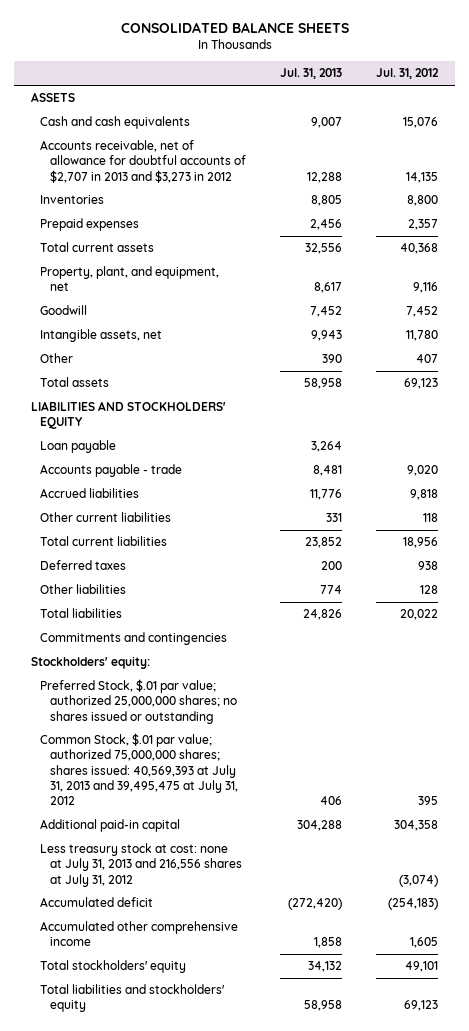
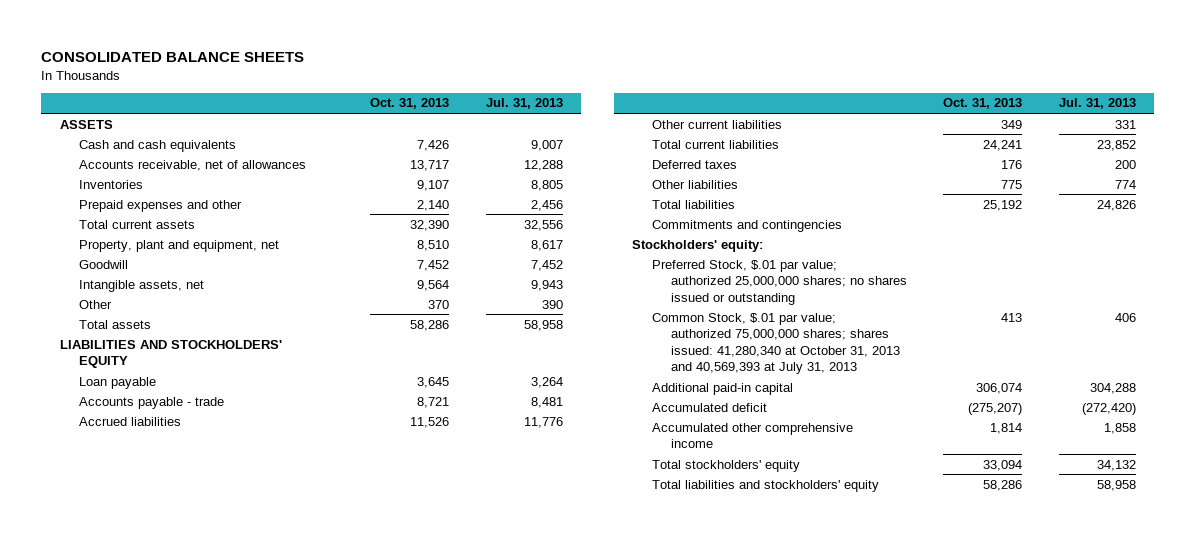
- | Jul. 31, 2013 | Jul. 31, 2012
+ | Oct. 31, 2013 | Jul. 31, 2013
- Accounts receivable, net of allowance for doubtful accounts of $2,707 in 2013 and $3,273 in 2012 | 12,288 | 14,135
+ Accounts receivable, net of allowances | 13,717 | 12,288
- Prepaid expenses | 2,456 | 2,357
+ Prepaid expenses and other | 2,140 | 2,456
- Property, plant, and equipment, net | 8,617 | 9,116
+ Property, plant and equipment, net | 8,510 | 8,617
- Common Stock, $.01 par value; authorized 75,000,000 shares; shares issued: 40,569,393 at July 31, 2013 and 39,495,475 at July 31, 2012 | 406 | 395
+ Common Stock, $.01 par value; authorized 75,000,000 shares; shares issued: 41,280,340 at October 31, 2013 and 40,569,393 at July 31, 2013 | 413 | 406
- Less treasury stock at cost: none at July 31, 2013 and 216,556 shares at July 31, 2012 | | (3,074)

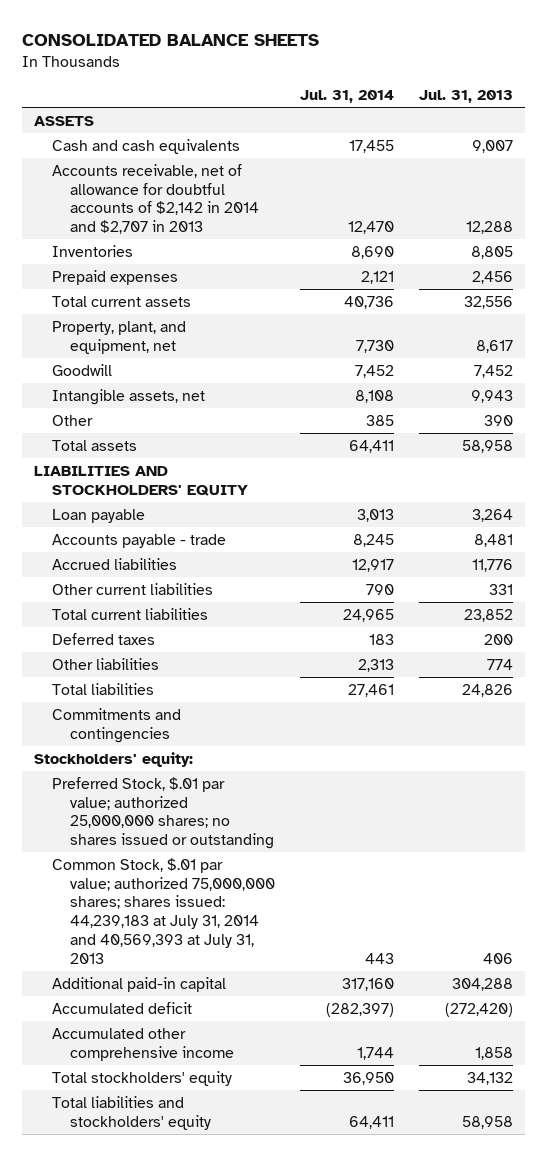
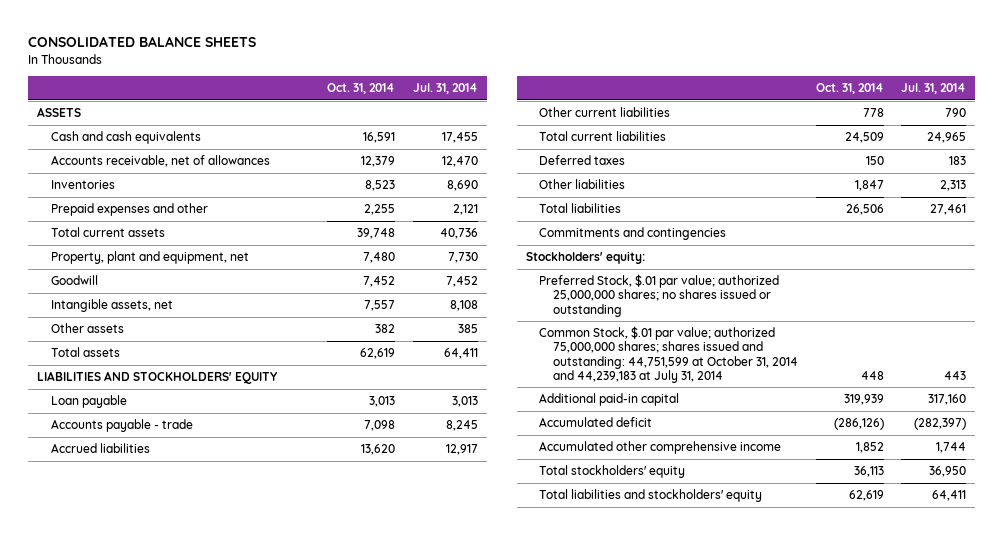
- | Jul. 31, 2014 | Jul. 31, 2013
+ | Oct. 31, 2014 | Jul. 31, 2014
- Accounts receivable, net of allowance for doubtful accounts of $2,142 in 2014 and $2,707 in 2013 | 12,470 | 12,288
+ Accounts receivable, net of allowances | 12,379 | 12,470
- Prepaid expenses | 2,121 | 2,456
+ Prepaid expenses and other | 2,255 | 2,121
- Property, plant, and equipment, net | 7,730 | 8,617
+ Property, plant and equipment, net | 7,480 | 7,730
- Other | 385 | 390
+ Other assets | 382 | 385
- Common Stock, $.01 par value; authorized 75,000,000 shares; shares issued: 44,239,183 at July 31, 2014 and 40,569,393 at July 31, 2013 | 443 | 406
+ Common Stock, $.01 par value; authorized 75,000,000 shares; shares issued and outstanding: 44,751,599 at October 31, 2014 and 44,239,183 at July 31, 2014 | 448 | 443

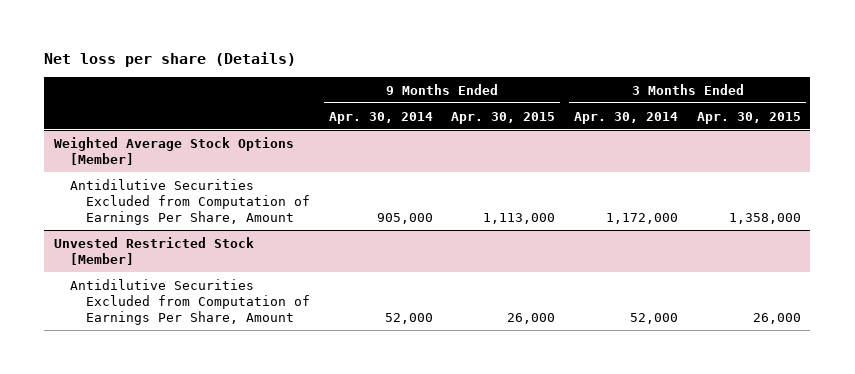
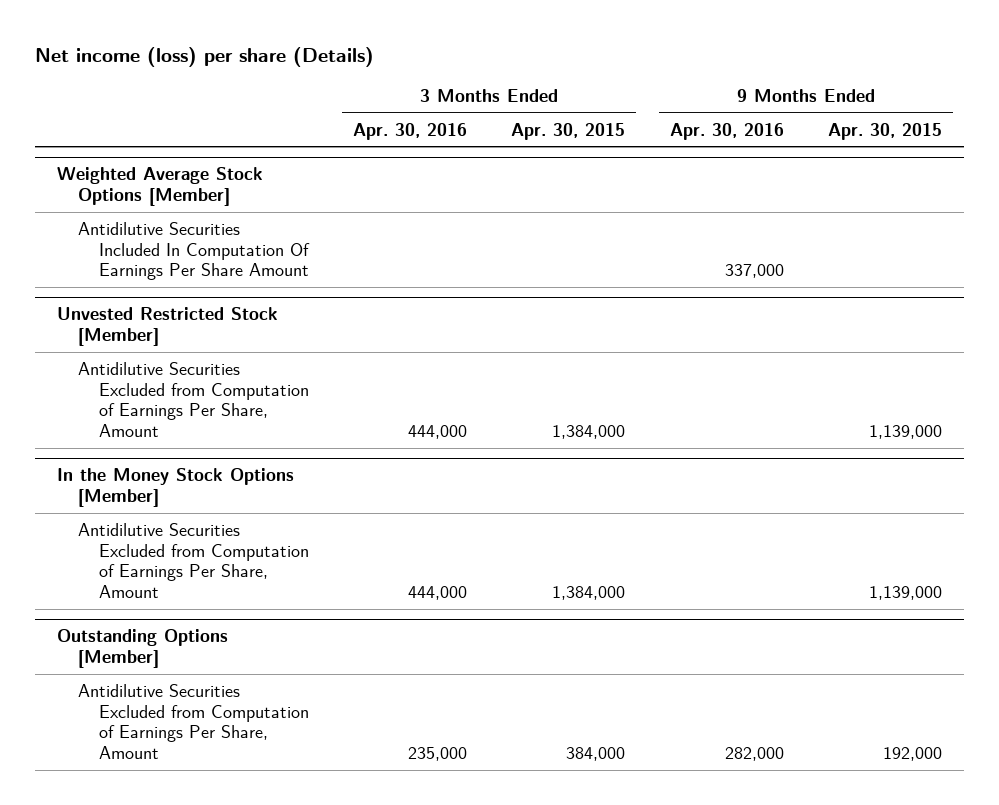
- Net loss per share (Details)
+ Net income (loss) per share (Details)
- | 9 Months Ended Apr. 30, 2014 | 9 Months Ended Apr. 30, 2015 | 3 Months Ended Apr. 30, 2014 | 3 Months Ended Apr. 30, 2015
+ | 3 Months Ended Apr. 30, 2016 | 3 Months Ended Apr. 30, 2015 | 9 Months Ended Apr. 30, 2016 | 9 Months Ended Apr. 30, 2015
@ Weighted Average Stock Options [Member]
- Antidilutive Securities Excluded from Computation of Earnings Per Share, Amount | 905,000 | 1,113,000 | 1,172,000 | 1,358,000
+ Antidilutive Securities Included In Computation Of Earnings Per Share Amount | | | 337,000 |
@ Unvested Restricted Stock [Member]
- Antidilutive Securities Excluded from Computation of Earnings Per Share, Amount | 52,000 | 26,000 | 52,000 | 26,000
+ Antidilutive Securities Excluded from Computation of Earnings Per Share, Amount | 444,000 | 1,384,000 | | 1,139,000
+ In the Money Stock Options [Member]
+ Antidilutive Securities Excluded from Computation of Earnings Per Share, Amount | 444,000 | 1,384,000 | | 1,139,000
+ Outstanding Options [Member]
+ Antidilutive Securities Excluded from Computation of Earnings Per Share, Amount | 235,000 | 384,000 | 282,000 | 192,000

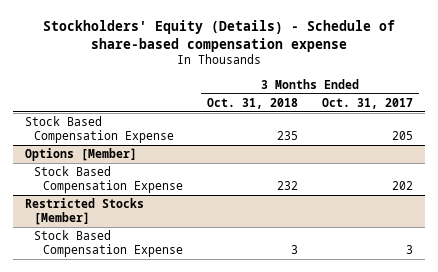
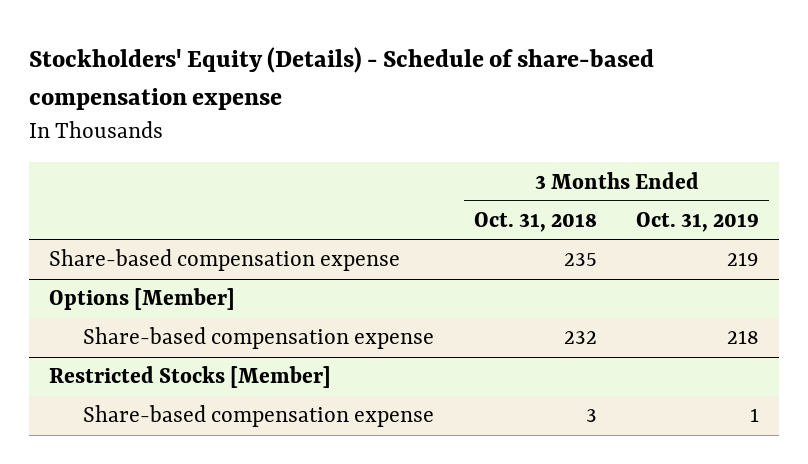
- | 3 Months Ended Oct. 31, 2018 | 3 Months Ended Oct. 31, 2017
+ | 3 Months Ended Oct. 31, 2018 | 3 Months Ended Oct. 31, 2019
- Stock Based Compensation Expense | 235 | 205
+ Share-based compensation expense | 235 | 219
@ Options [Member]
- Stock Based Compensation Expense | 232 | 202
+ Share-based compensation expense | 232 | 218
@ Restricted Stocks [Member]
- Stock Based Compensation Expense | 3 | 3
+ Share-based compensation expense | 3 | 1

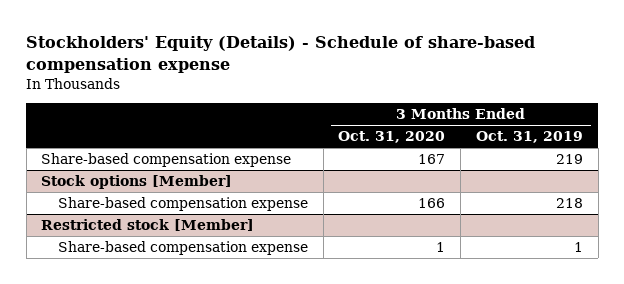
- | 3 Months Ended Oct. 31, 2018 | 3 Months Ended Oct. 31, 2019
+ | 3 Months Ended Oct. 31, 2020 | 3 Months Ended Oct. 31, 2019
- Options [Member]
+ Stock options [Member]
- Restricted Stocks [Member]
+ Restricted stock [Member]

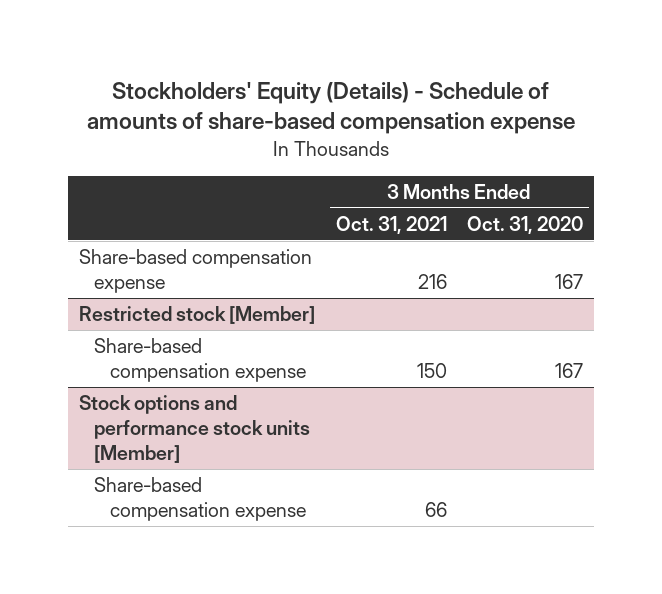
- Stockholders' Equity (Details) - Schedule of share-based compensation expense
+ Stockholders' Equity (Details) - Schedule of amounts of share-based compensation expense
- | 3 Months Ended Oct. 31, 2020 | 3 Months Ended Oct. 31, 2019
+ | 3 Months Ended Oct. 31, 2021 | 3 Months Ended Oct. 31, 2020
- Stock options [Member]
- Share-based compensation expense | 166 | 218
@ Restricted stock [Member]
- Share-based compensation expense | 1 | 1
+ Share-based compensation expense | 150 | 167
+ Stock options and performance stock units [Member]
+ Share-based compensation expense | 66 |

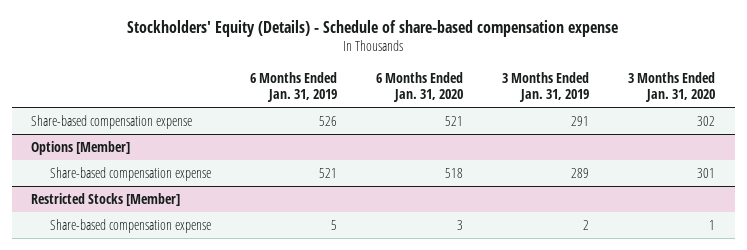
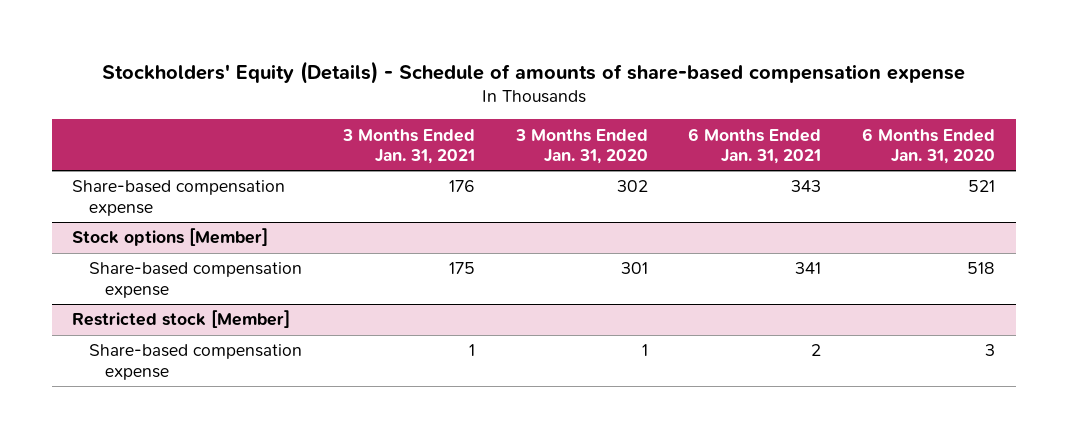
- Stockholders' Equity (Details) - Schedule of share-based compensation expense
+ Stockholders' Equity (Details) - Schedule of amounts of share-based compensation expense
- | 6 Months Ended Jan. 31, 2019 | 6 Months Ended Jan. 31, 2020 | 3 Months Ended Jan. 31, 2019 | 3 Months Ended Jan. 31, 2020
+ | 3 Months Ended Jan. 31, 2021 | 3 Months Ended Jan. 31, 2020 | 6 Months Ended Jan. 31, 2021 | 6 Months Ended Jan. 31, 2020
- Options [Member]
+ Stock options [Member]
- Restricted Stocks [Member]
+ Restricted stock [Member]

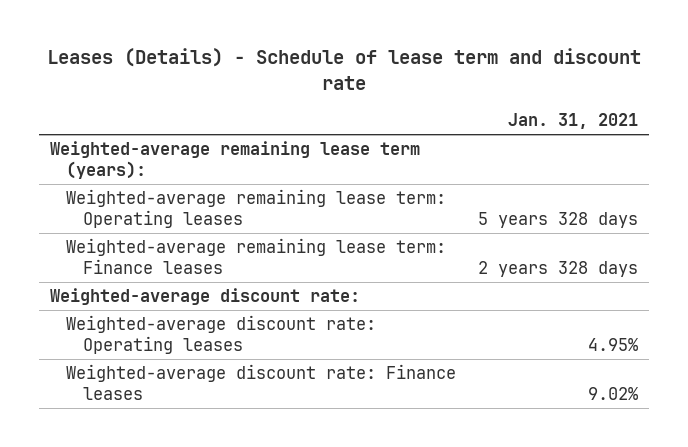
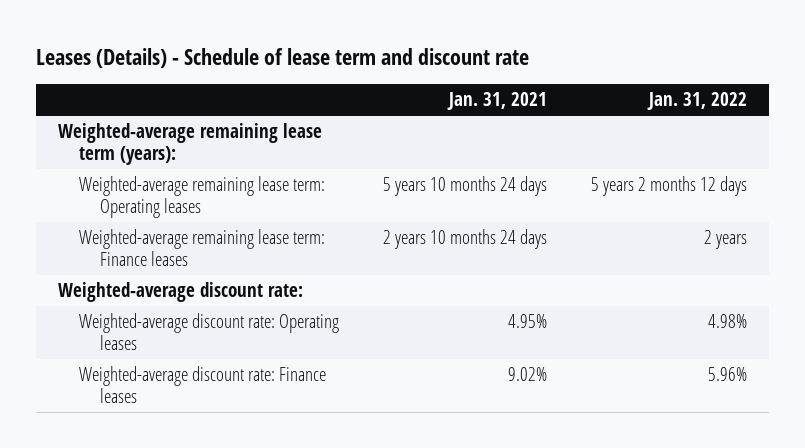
- | Jan. 31, 2021
+ | Jan. 31, 2021 | Jan. 31, 2022
- Weighted-average remaining lease term: Operating leases | 5 years 328 days
- Weighted-average remaining lease term: Finance leases | 2 years 328 days
+ Weighted-average remaining lease term: Operating leases | 5 years 10 months 24 days | 5 years 2 months 12 days
+ Weighted-average remaining lease term: Finance leases | 2 years 10 months 24 days | 2 years

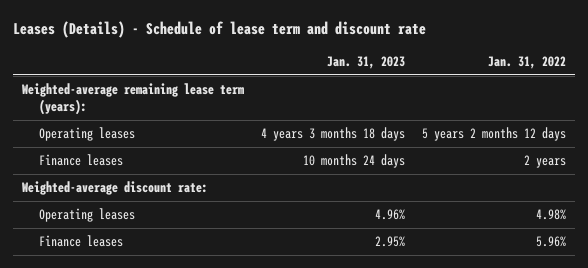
- | Jan. 31, 2021 | Jan. 31, 2022
+ | Jan. 31, 2023 | Jan. 31, 2022
- Weighted-average remaining lease term: Operating leases | 5 years 10 months 24 days | 5 years 2 months 12 days
- Weighted-average remaining lease term: Finance leases | 2 years 10 months 24 days | 2 years
+ Operating leases | 4 years 3 months 18 days | 5 years 2 months 12 days
+ Finance leases | 10 months 24 days | 2 years
- Weighted-average discount rate: Operating leases | 4.95% | 4.98%
- Weighted-average discount rate: Finance leases | 9.02% | 5.96%
+ Operating leases | 4.96% | 4.98%
+ Finance leases | 2.95% | 5.96%

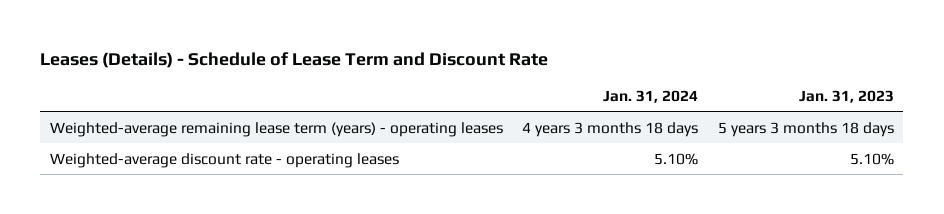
- Leases (Details) - Schedule of lease term and discount rate
+ Leases (Details) - Schedule of Lease Term and Discount Rate
- | Jan. 31, 2023 | Jan. 31, 2022
+ | Jan. 31, 2024 | Jan. 31, 2023
- Weighted-average remaining lease term (years):
- Operating leases | 4 years 3 months 18 days | 5 years 2 months 12 days
- Finance leases | 10 months 24 days | 2 years
- Weighted-average discount rate:
- Operating leases | 4.96% | 4.98%
- Finance leases | 2.95% | 5.96%
+ Weighted-average remaining lease term (years) - operating leases | 4 years 3 months 18 days | 5 years 3 months 18 days
+ Weighted-average discount rate - operating leases | 5.10% | 5.10%

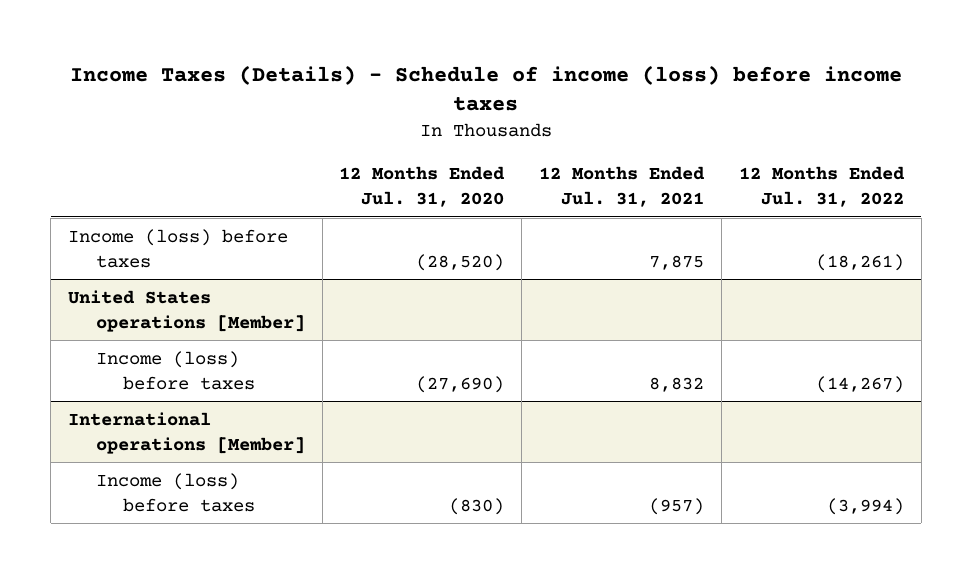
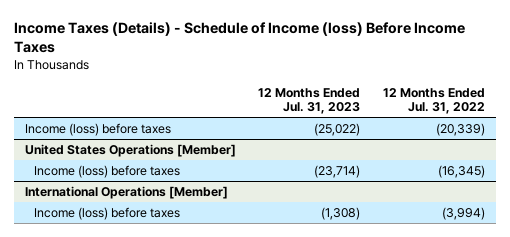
- Income Taxes (Details) - Schedule of income (loss) before income taxes
+ Income Taxes (Details) - Schedule of Income (loss) Before Income Taxes
- | 12 Months Ended Jul. 31, 2020 | 12 Months Ended Jul. 31, 2021 | 12 Months Ended Jul. 31, 2022
+ | 12 Months Ended Jul. 31, 2023 | 12 Months Ended Jul. 31, 2022
- Income (loss) before taxes | (28,520) | 7,875 | (18,261)
- United States operations [Member]
- Income (loss) before taxes | (27,690) | 8,832 | (14,267)
- International operations [Member]
+ Income (loss) before taxes | (25,022) | (20,339)
+ United States Operations [Member]
+ Income (loss) before taxes | (23,714) | (16,345)
+ International Operations [Member]

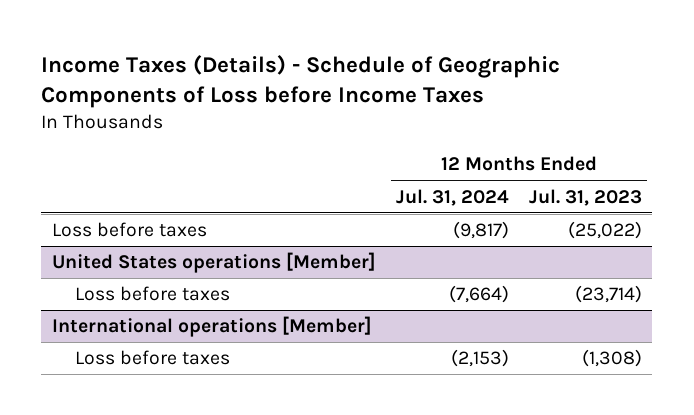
- Income Taxes (Details) - Schedule of Income (loss) Before Income Taxes
+ Income Taxes (Details) - Schedule of Geographic Components of Loss before Income Taxes
- | 12 Months Ended Jul. 31, 2023 | 12 Months Ended Jul. 31, 2022
+ | 12 Months Ended Jul. 31, 2024 | 12 Months Ended Jul. 31, 2023
- Income (loss) before taxes | (25,022) | (20,339)
- United States Operations [Member]
- Income (loss) before taxes | (23,714) | (16,345)
- International Operations [Member]
- Income (loss) before taxes | (1,308) | (3,994)
+ Loss before taxes | (9,817) | (25,022)
+ United States operations [Member]
+ Loss before taxes | (7,664) | (23,714)
+ International operations [Member]
+ Loss before taxes | (2,153) | (1,308)

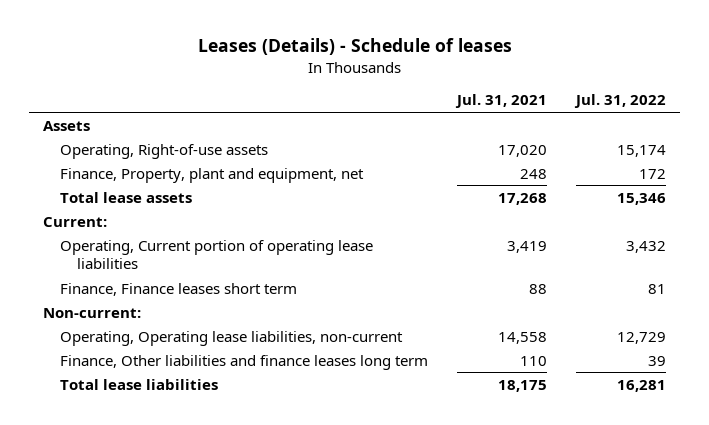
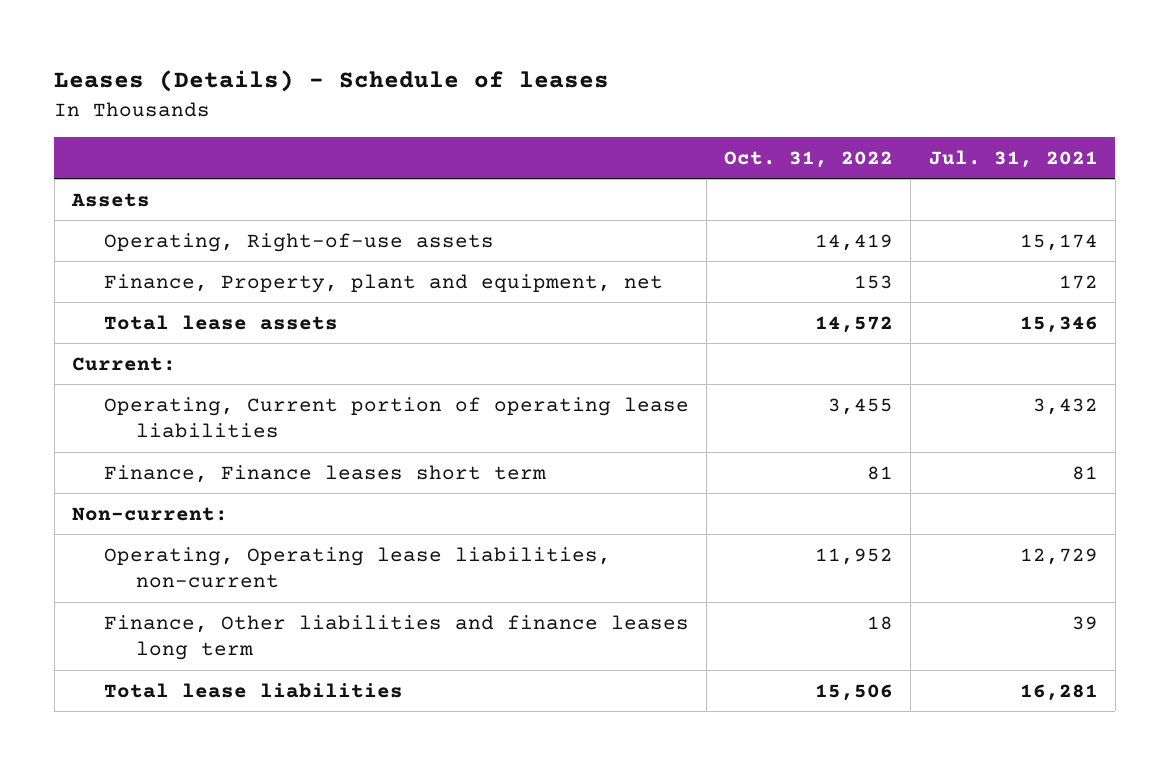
- | Jul. 31, 2021 | Jul. 31, 2022
+ | Oct. 31, 2022 | Jul. 31, 2021
- Operating, Right-of-use assets | 17,020 | 15,174
- Finance, Property, plant and equipment, net | 248 | 172
- Total lease assets | 17,268 | 15,346
+ Operating, Right-of-use assets | 14,419 | 15,174
+ Finance, Property, plant and equipment, net | 153 | 172
+ Total lease assets | 14,572 | 15,346
- Operating, Current portion of operating lease liabilities | 3,419 | 3,432
- Finance, Finance leases short term | 88 | 81
+ Operating, Current portion of operating lease liabilities | 3,455 | 3,432
+ Finance, Finance leases short term | 81 | 81
- Operating, Operating lease liabilities, non-current | 14,558 | 12,729
- Finance, Other liabilities and finance leases long term | 110 | 39
- Total lease liabilities | 18,175 | 16,281
+ Operating, Operating lease liabilities, non-current | 11,952 | 12,729
+ Finance, Other liabilities and finance leases long term | 18 | 39
+ Total lease liabilities | 15,506 | 16,281

